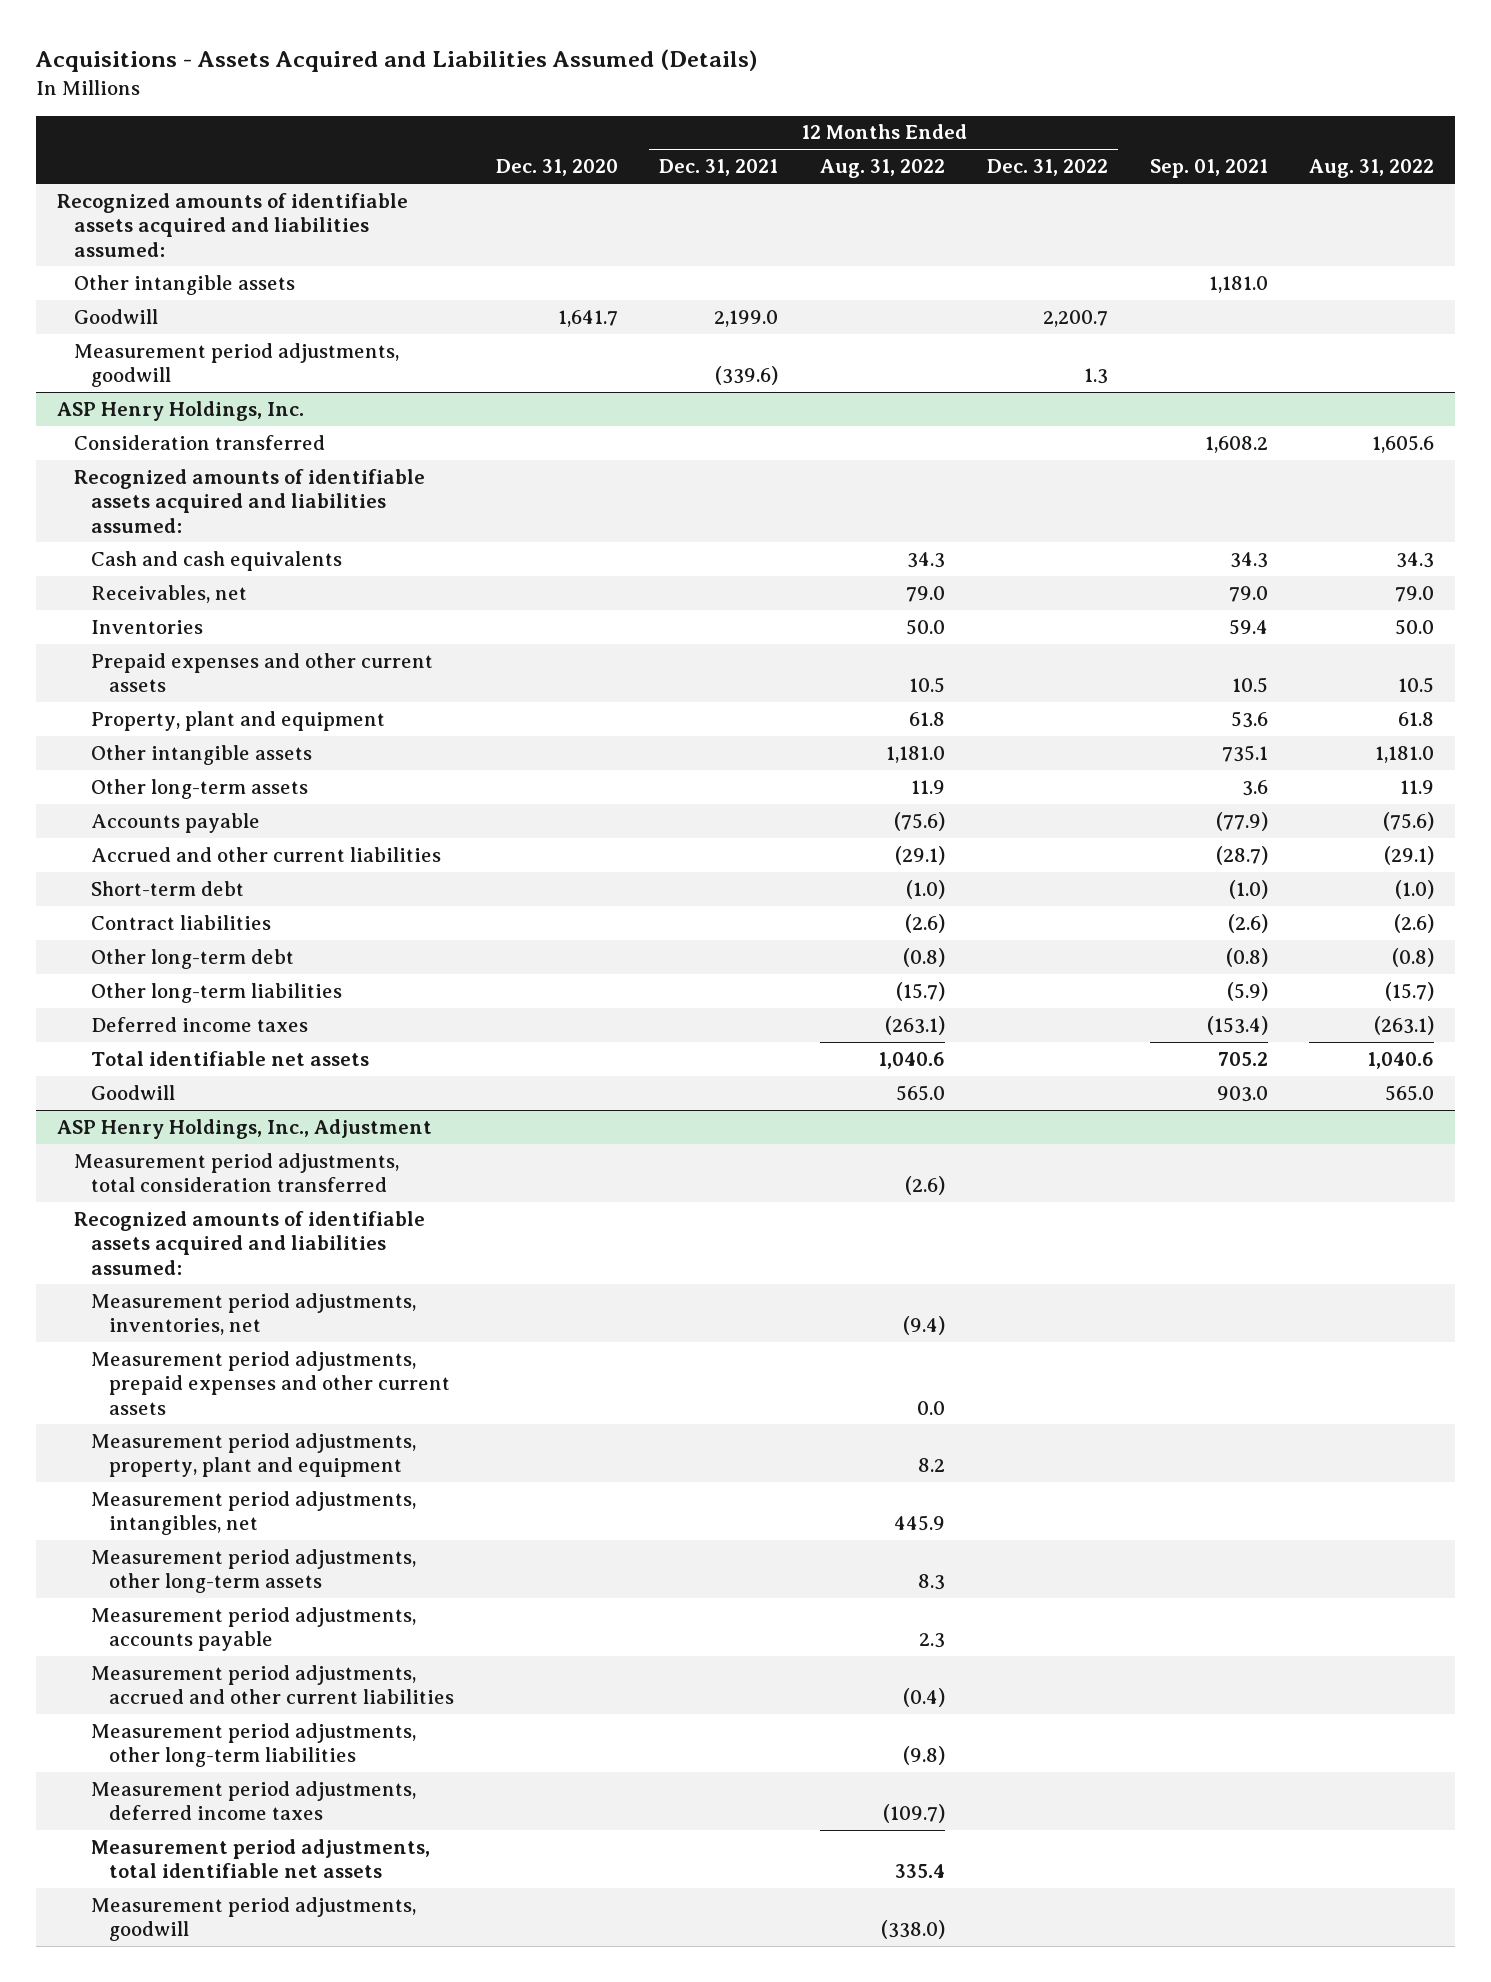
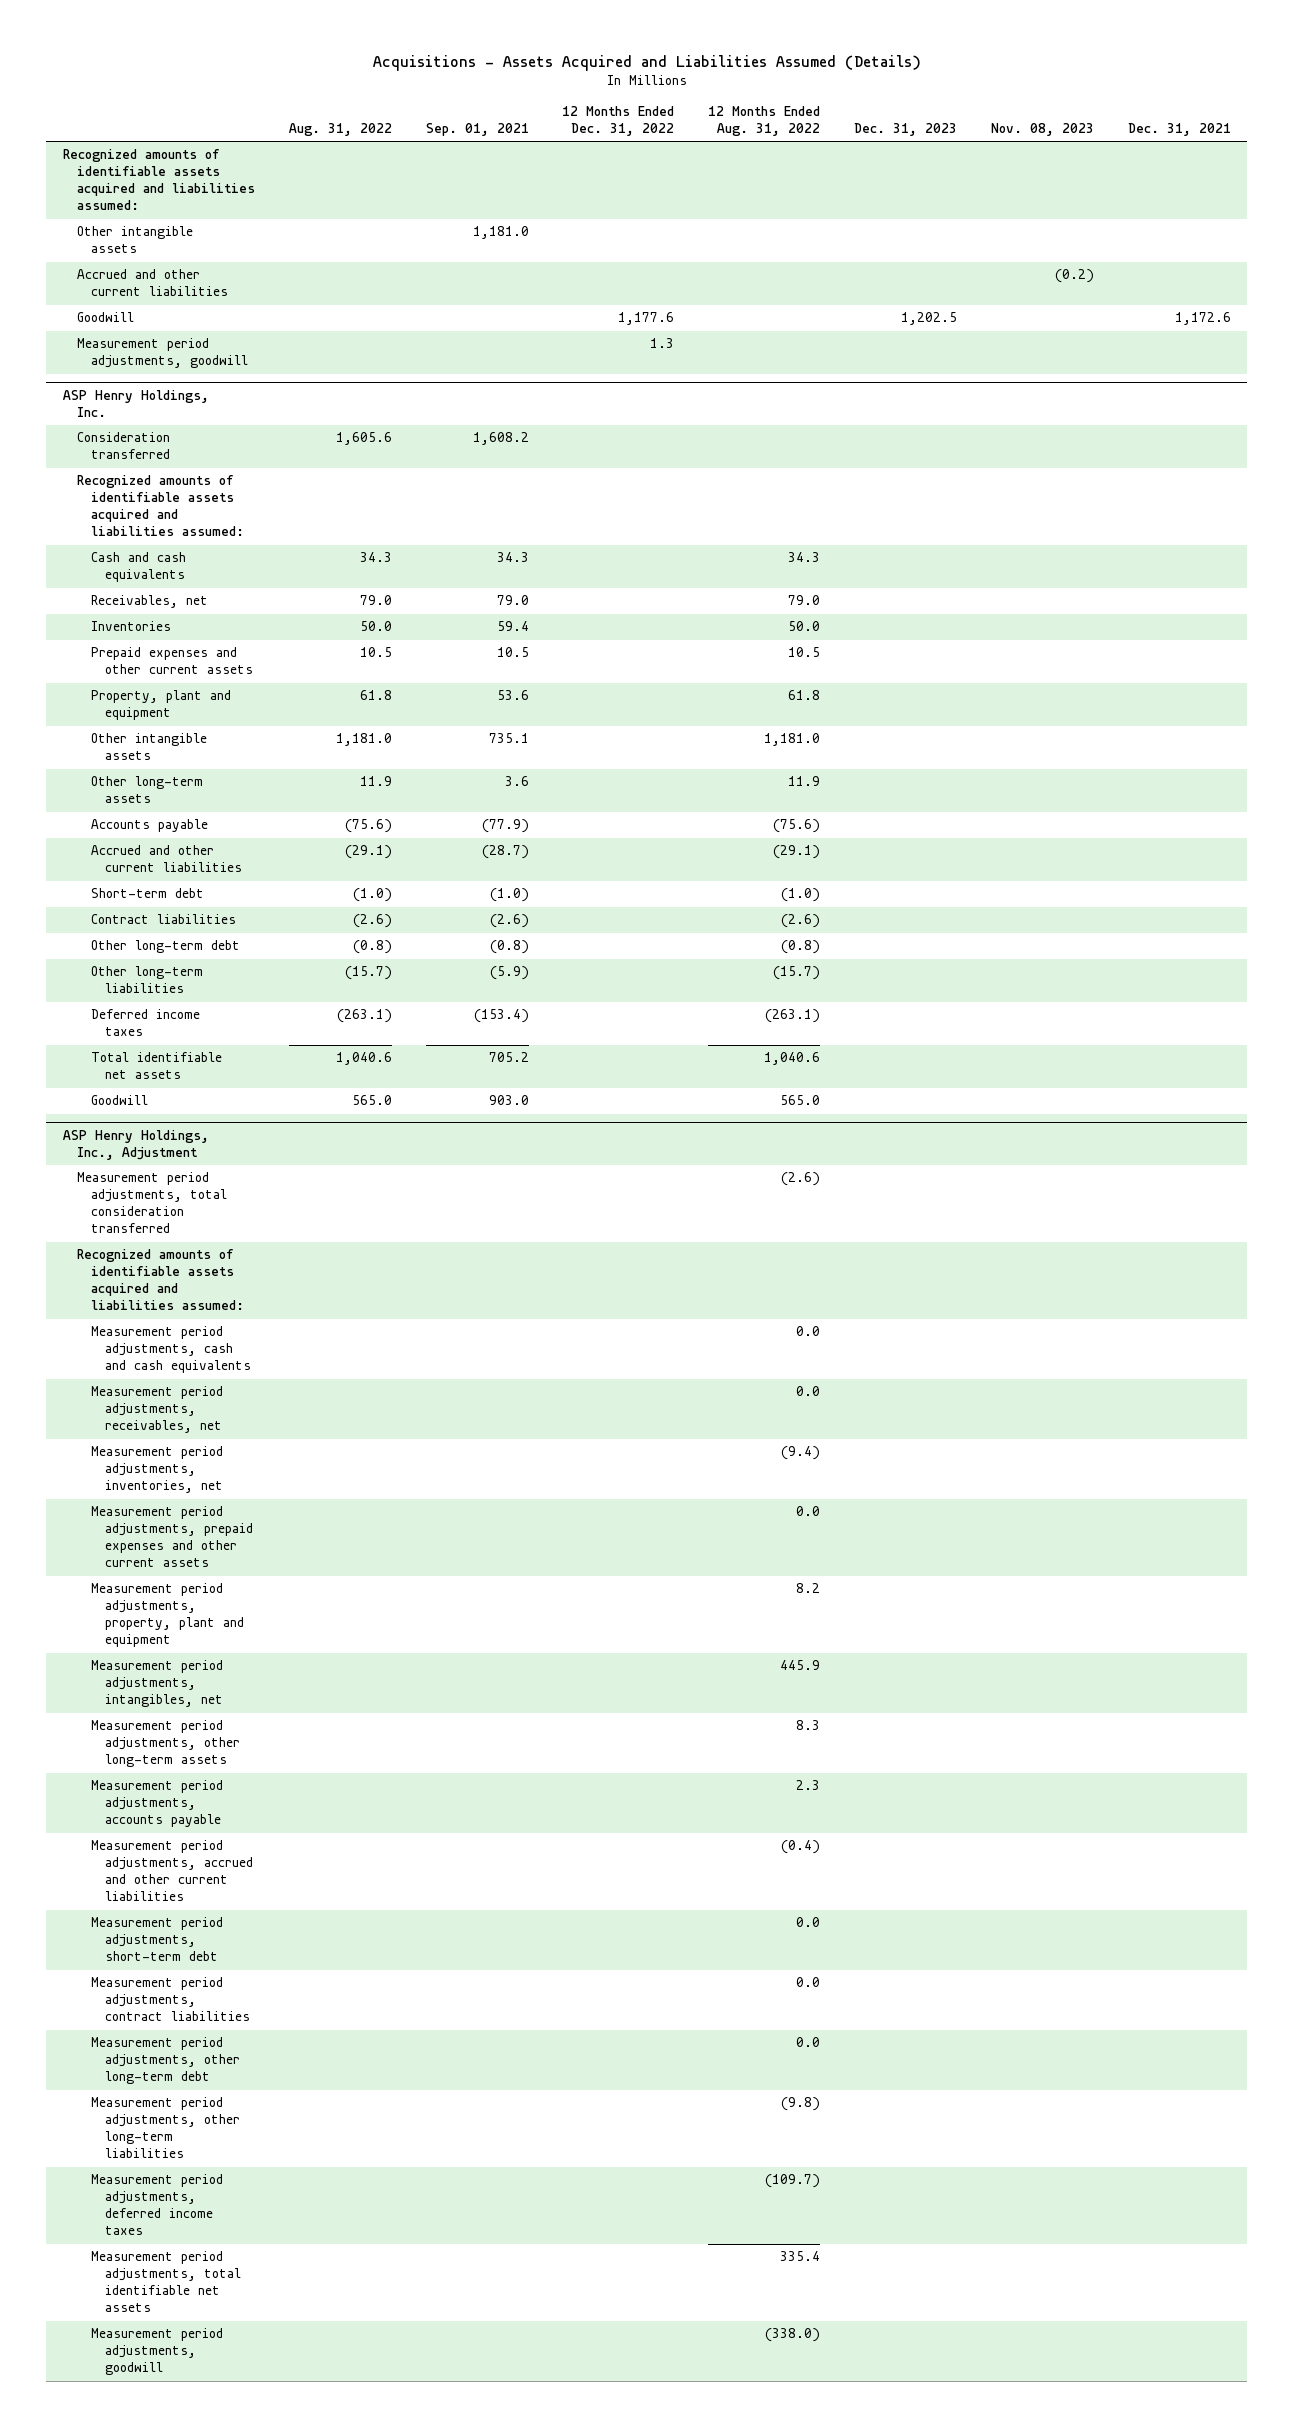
- | Dec. 31, 2020 | 12 Months Ended Dec. 31, 2021 | 12 Months Ended Aug. 31, 2022 | 12 Months Ended Dec. 31, 2022 | Sep. 01, 2021 | Aug. 31, 2022
+ | Aug. 31, 2022 | Sep. 01, 2021 | 12 Months Ended Dec. 31, 2022 | 12 Months Ended Aug. 31, 2022 | Dec. 31, 2023 | Nov. 08, 2023 | Dec. 31, 2021
- Goodwill | 1,641.7 | 2,199.0 | | 2,200.7 | |
+ Accrued and other current liabilities | | | | | | (0.2) |
+ Goodwill | | | 1,177.6 | | 1,202.5 | | 1,172.6
@ ASP Henry Holdings, Inc., Adjustment
+ Measurement period adjustments, cash and cash equivalents | | | | 0.0 | | |
+ Measurement period adjustments, receivables, net | | | | 0.0 | | |
+ Measurement period adjustments, short-term debt | | | | 0.0 | | |
+ Measurement period adjustments, contract liabilities | | | | 0.0 | | |
+ Measurement period adjustments, other long-term debt | | | | 0.0 | | |

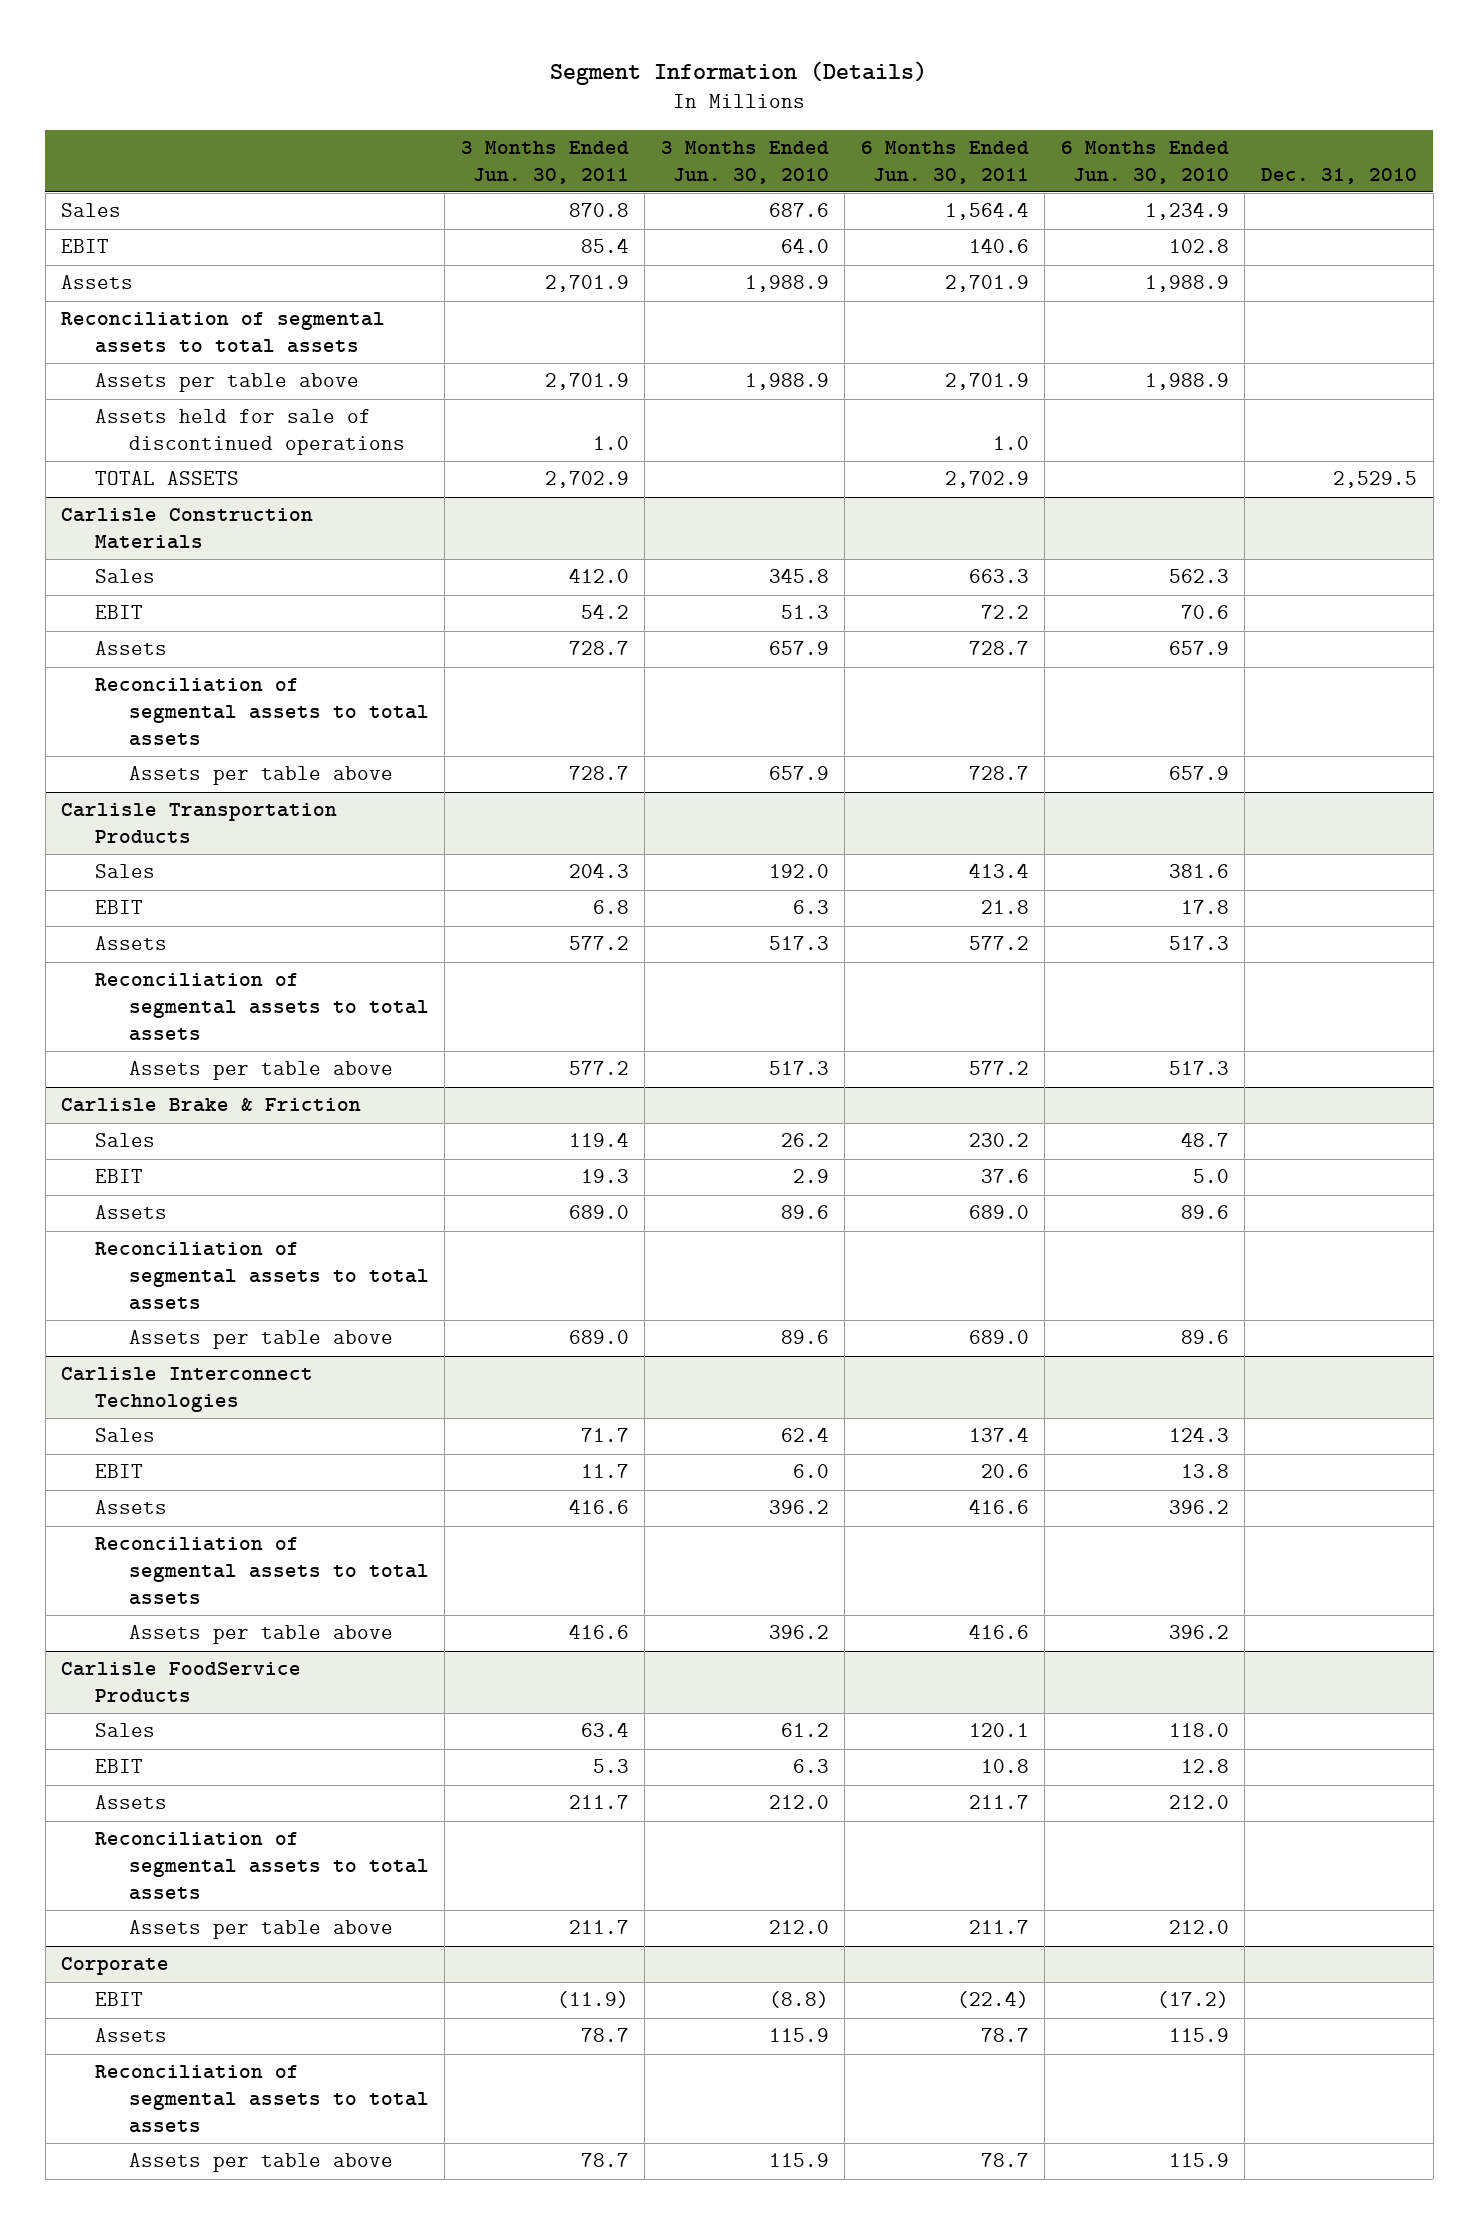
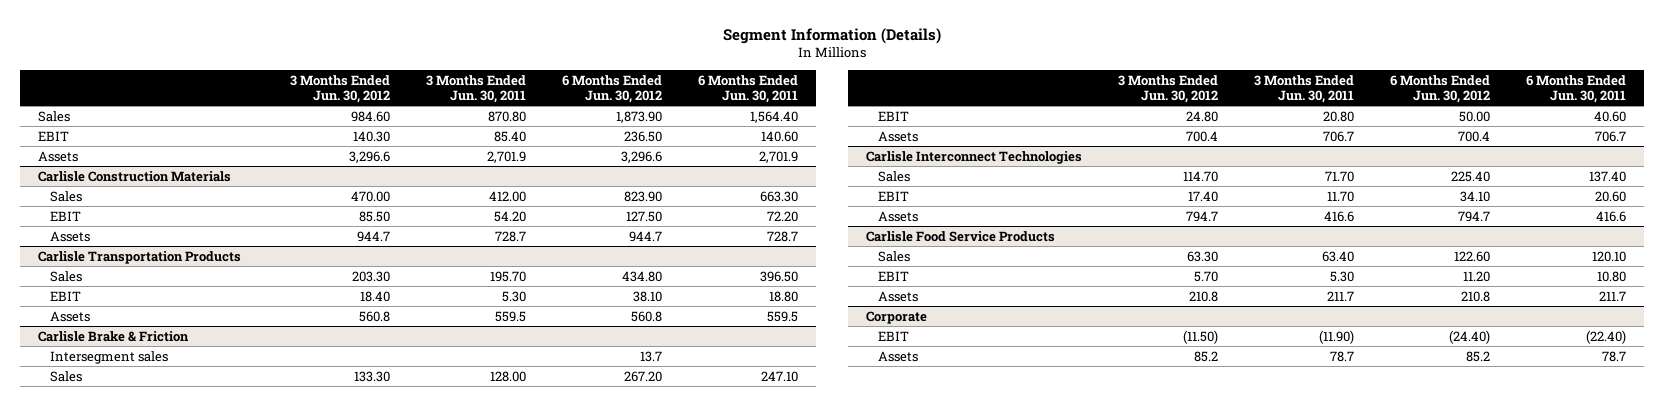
- | 3 Months Ended Jun. 30, 2011 | 3 Months Ended Jun. 30, 2010 | 6 Months Ended Jun. 30, 2011 | 6 Months Ended Jun. 30, 2010 | Dec. 31, 2010
+ | 3 Months Ended Jun. 30, 2012 | 3 Months Ended Jun. 30, 2011 | 6 Months Ended Jun. 30, 2012 | 6 Months Ended Jun. 30, 2011
- Sales | 870.8 | 687.6 | 1,564.4 | 1,234.9 |
- EBIT | 85.4 | 64.0 | 140.6 | 102.8 |
+ Sales | 984.60 | 870.80 | 1,873.90 | 1,564.40
+ EBIT | 140.30 | 85.40 | 236.50 | 140.60
- Reconciliation of segmental assets to total assets
- Assets per table above | 2,701.9 | 1,988.9 | 2,701.9 | 1,988.9 |
- Assets held for sale of discontinued operations | 1.0 | | 1.0 | |
- TOTAL ASSETS | 2,702.9 | | 2,702.9 | | 2,529.5
@ Carlisle Construction Materials
- Sales | 412.0 | 345.8 | 663.3 | 562.3 |
- EBIT | 54.2 | 51.3 | 72.2 | 70.6 |
+ Sales | 470.00 | 412.00 | 823.90 | 663.30
+ EBIT | 85.50 | 54.20 | 127.50 | 72.20
- Reconciliation of segmental assets to total assets
- Assets per table above | 728.7 | 657.9 | 728.7 | 657.9 |
@ Carlisle Transportation Products
- Sales | 204.3 | 192.0 | 413.4 | 381.6 |
- EBIT | 6.8 | 6.3 | 21.8 | 17.8 |
- Assets | 577.2 | 517.3 | 577.2 | 517.3 |
- Reconciliation of segmental assets to total assets
- Assets per table above | 577.2 | 517.3 | 577.2 | 517.3 |
+ Sales | 203.30 | 195.70 | 434.80 | 396.50
+ EBIT | 18.40 | 5.30 | 38.10 | 18.80
+ Assets | 560.8 | 559.5 | 560.8 | 559.5
@ Carlisle Brake & Friction
- Sales | 119.4 | 26.2 | 230.2 | 48.7 |
- EBIT | 19.3 | 2.9 | 37.6 | 5.0 |
- Assets | 689.0 | 89.6 | 689.0 | 89.6 |
- Reconciliation of segmental assets to total assets
- Assets per table above | 689.0 | 89.6 | 689.0 | 89.6 |
+ Intersegment sales | | | 13.7 |
+ Sales | 133.30 | 128.00 | 267.20 | 247.10
+ EBIT | 24.80 | 20.80 | 50.00 | 40.60
+ Assets | 700.4 | 706.7 | 700.4 | 706.7
@ Carlisle Interconnect Technologies
- Sales | 71.7 | 62.4 | 137.4 | 124.3 |
- EBIT | 11.7 | 6.0 | 20.6 | 13.8 |
+ Sales | 114.70 | 71.70 | 225.40 | 137.40
+ EBIT | 17.40 | 11.70 | 34.10 | 20.60
- Reconciliation of segmental assets to total assets
- Assets per table above | 416.6 | 396.2 | 416.6 | 396.2 |
- Carlisle FoodService Products
- Sales | 63.4 | 61.2 | 120.1 | 118.0 |
- EBIT | 5.3 | 6.3 | 10.8 | 12.8 |
+ Carlisle Food Service Products
+ Sales | 63.30 | 63.40 | 122.60 | 120.10
+ EBIT | 5.70 | 5.30 | 11.20 | 10.80
- Reconciliation of segmental assets to total assets
- Assets per table above | 211.7 | 212.0 | 211.7 | 212.0 |
@ Corporate
- EBIT | (11.9) | (8.8) | (22.4) | (17.2) |
+ EBIT | (11.50) | (11.90) | (24.40) | (22.40)
- Reconciliation of segmental assets to total assets
- Assets per table above | 78.7 | 115.9 | 78.7 | 115.9 |

